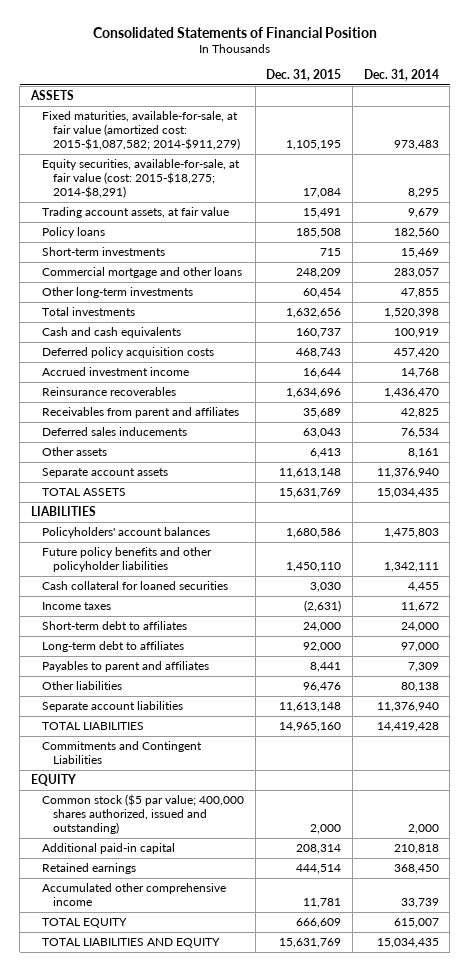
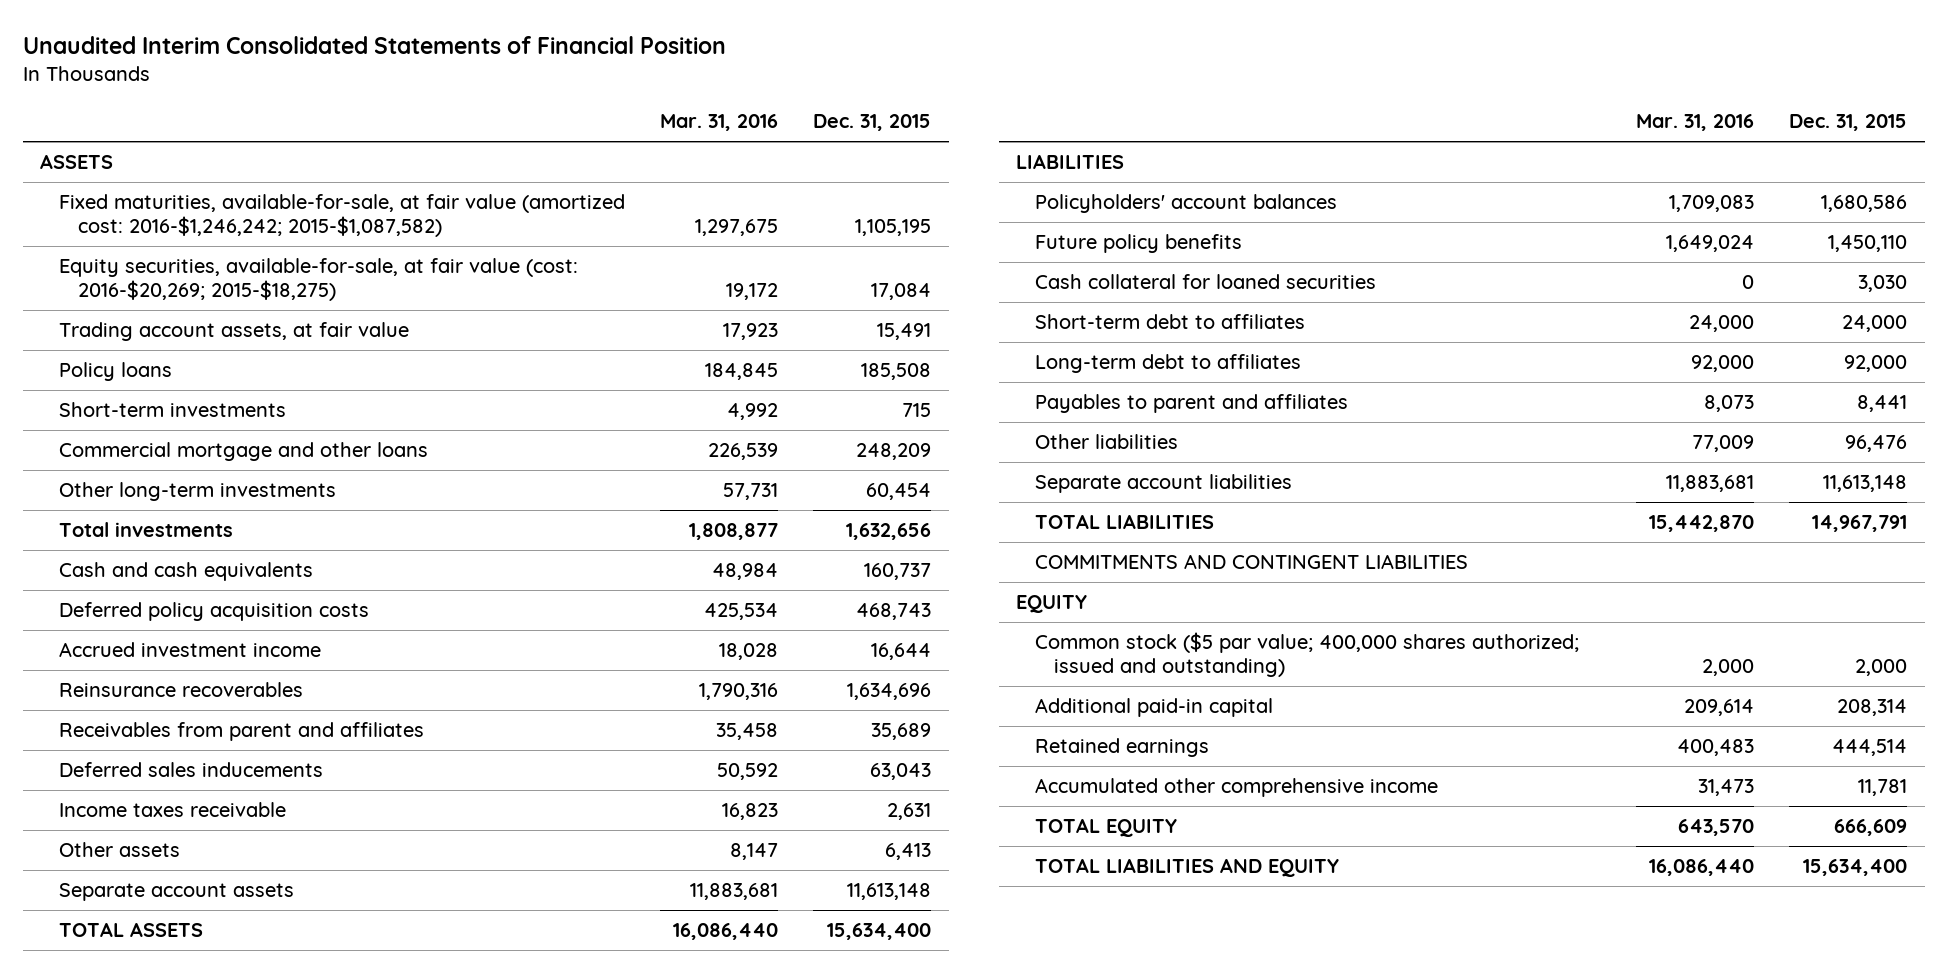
- Consolidated Statements of Financial Position
+ Unaudited Interim Consolidated Statements of Financial Position
- | Dec. 31, 2015 | Dec. 31, 2014
+ | Mar. 31, 2016 | Dec. 31, 2015
- Fixed maturities, available-for-sale, at fair value (amortized cost: 2015-$1,087,582; 2014-$911,279) | 1,105,195 | 973,483
- Equity securities, available-for-sale, at fair value (cost: 2015-$18,275; 2014-$8,291) | 17,084 | 8,295
+ Fixed maturities, available-for-sale, at fair value (amortized cost: 2016-$1,246,242; 2015-$1,087,582) | 1,297,675 | 1,105,195
+ Equity securities, available-for-sale, at fair value (cost: 2016-$20,269; 2015-$18,275) | 19,172 | 17,084
+ Income taxes receivable | 16,823 | 2,631
- TOTAL ASSETS | 15,631,769 | 15,034,435
+ TOTAL ASSETS | 16,086,440 | 15,634,400
- Future policy benefits and other policyholder liabilities | 1,450,110 | 1,342,111
+ Future policy benefits | 1,649,024 | 1,450,110
- Income taxes | (2,631) | 11,672
- TOTAL LIABILITIES | 14,965,160 | 14,419,428
- Commitments and Contingent Liabilities
+ TOTAL LIABILITIES | 15,442,870 | 14,967,791
+ COMMITMENTS AND CONTINGENT LIABILITIES
- Common stock ($5 par value; 400,000 shares authorized, issued and outstanding) | 2,000 | 2,000
+ Common stock ($5 par value; 400,000 shares authorized; issued and outstanding) | 2,000 | 2,000
- TOTAL LIABILITIES AND EQUITY | 15,631,769 | 15,034,435
+ TOTAL LIABILITIES AND EQUITY | 16,086,440 | 15,634,400

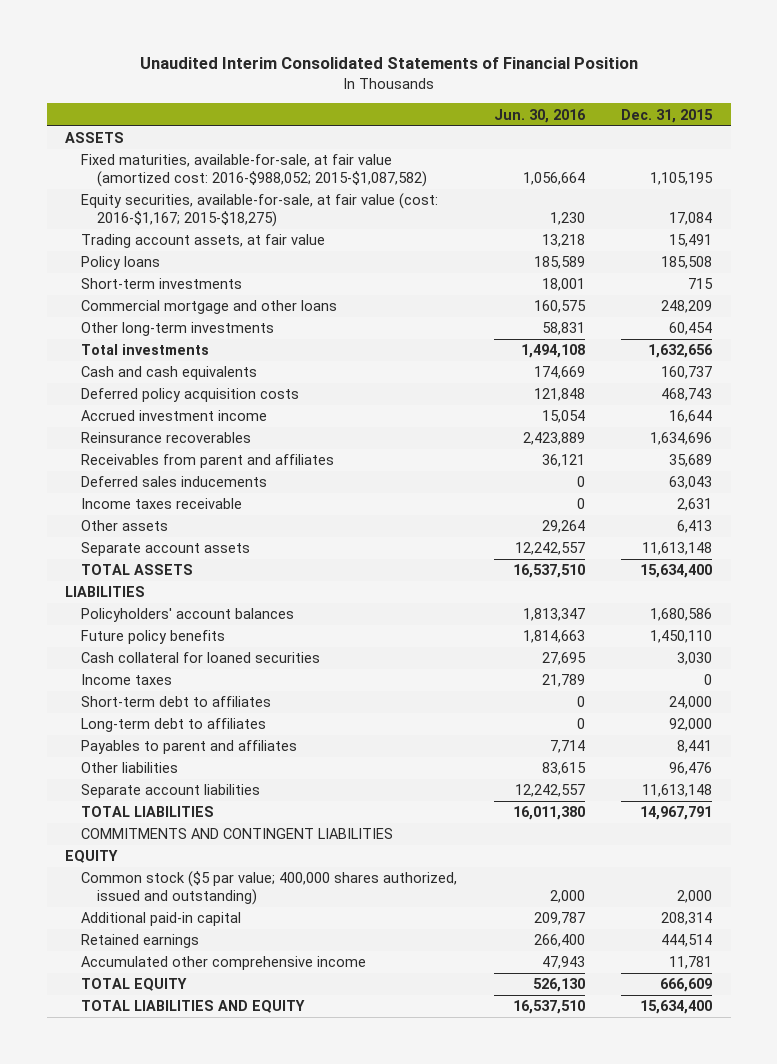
- | Mar. 31, 2016 | Dec. 31, 2015
+ | Jun. 30, 2016 | Dec. 31, 2015
- Fixed maturities, available-for-sale, at fair value (amortized cost: 2016-$1,246,242; 2015-$1,087,582) | 1,297,675 | 1,105,195
- Equity securities, available-for-sale, at fair value (cost: 2016-$20,269; 2015-$18,275) | 19,172 | 17,084
+ Fixed maturities, available-for-sale, at fair value (amortized cost: 2016-$988,052; 2015-$1,087,582) | 1,056,664 | 1,105,195
+ Equity securities, available-for-sale, at fair value (cost: 2016-$1,167; 2015-$18,275) | 1,230 | 17,084
+ Income taxes | 21,789 | 0
- Common stock ($5 par value; 400,000 shares authorized; issued and outstanding) | 2,000 | 2,000
+ Common stock ($5 par value; 400,000 shares authorized, issued and outstanding) | 2,000 | 2,000

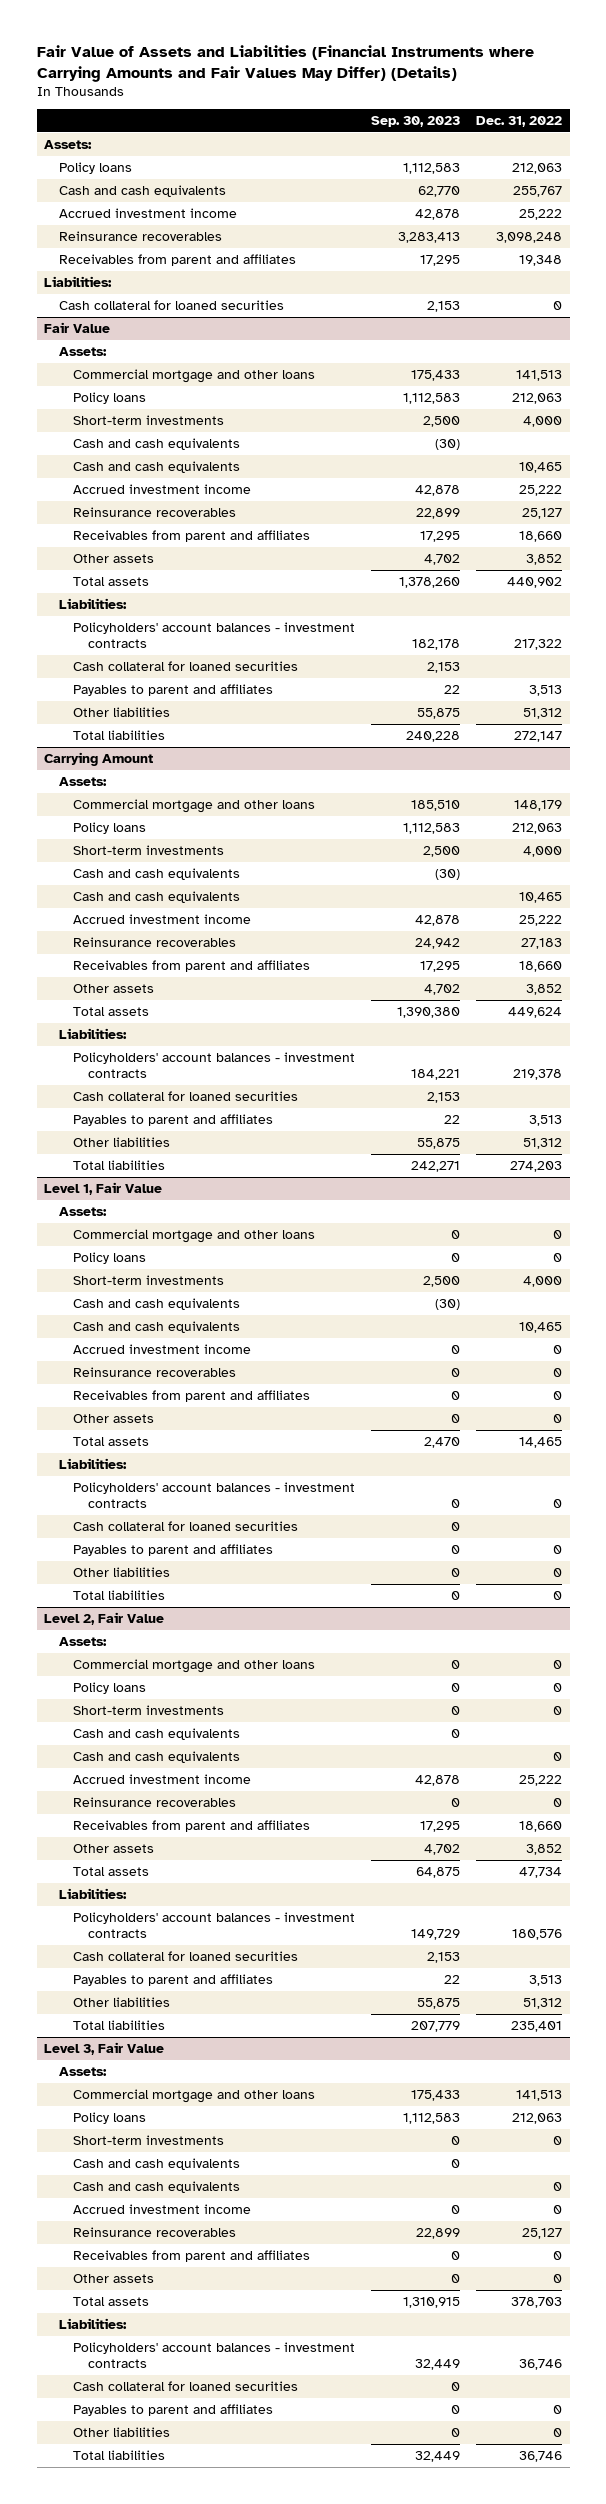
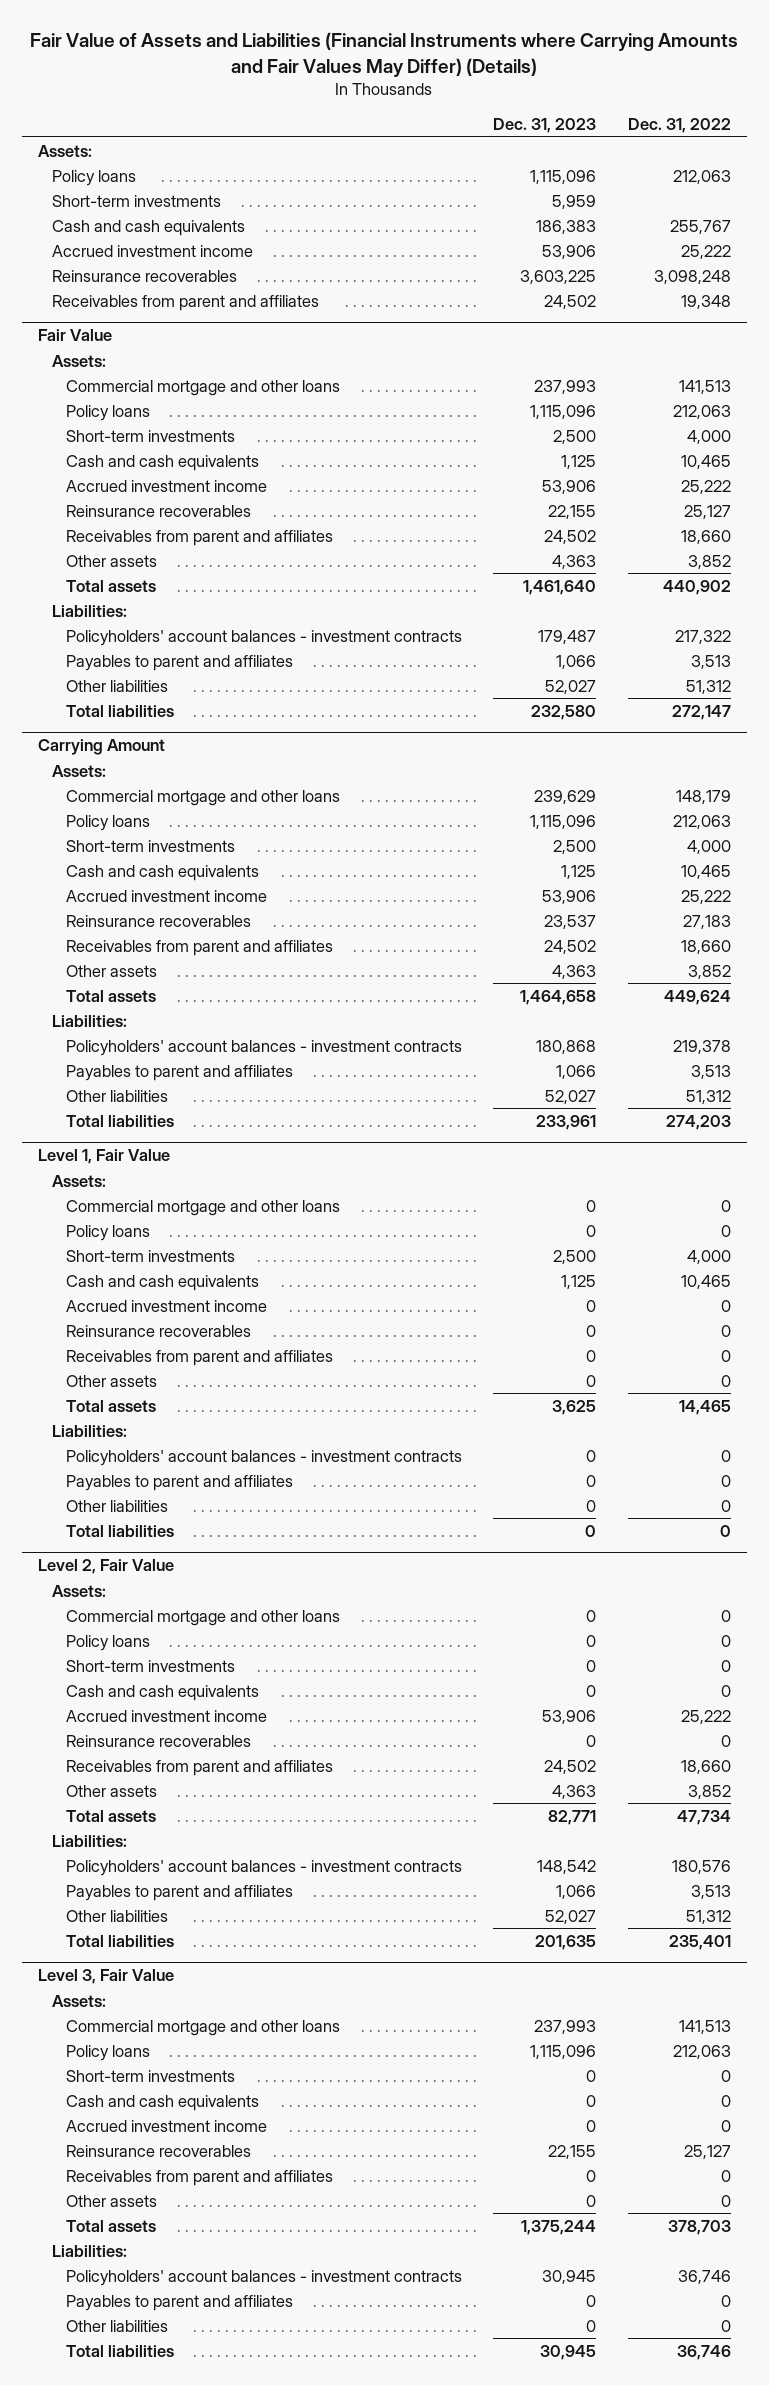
- | Sep. 30, 2023 | Dec. 31, 2022
+ | Dec. 31, 2023 | Dec. 31, 2022
+ Short-term investments | 5,959 |
- Liabilities:
- Cash collateral for loaned securities | 2,153 | 0
@ Fair Value
- Cash and cash equivalents | (30) |
- Cash collateral for loaned securities | 2,153 |
@ Carrying Amount
- Cash and cash equivalents | (30) |
- Cash collateral for loaned securities | 2,153 |
@ Level 1, Fair Value
- Cash and cash equivalents | (30) |
- Cash collateral for loaned securities | 0 |
@ Level 2, Fair Value
- Cash and cash equivalents | 0 |
- Cash collateral for loaned securities | 2,153 |
@ Level 3, Fair Value
- Cash and cash equivalents | 0 |
- Cash collateral for loaned securities | 0 |

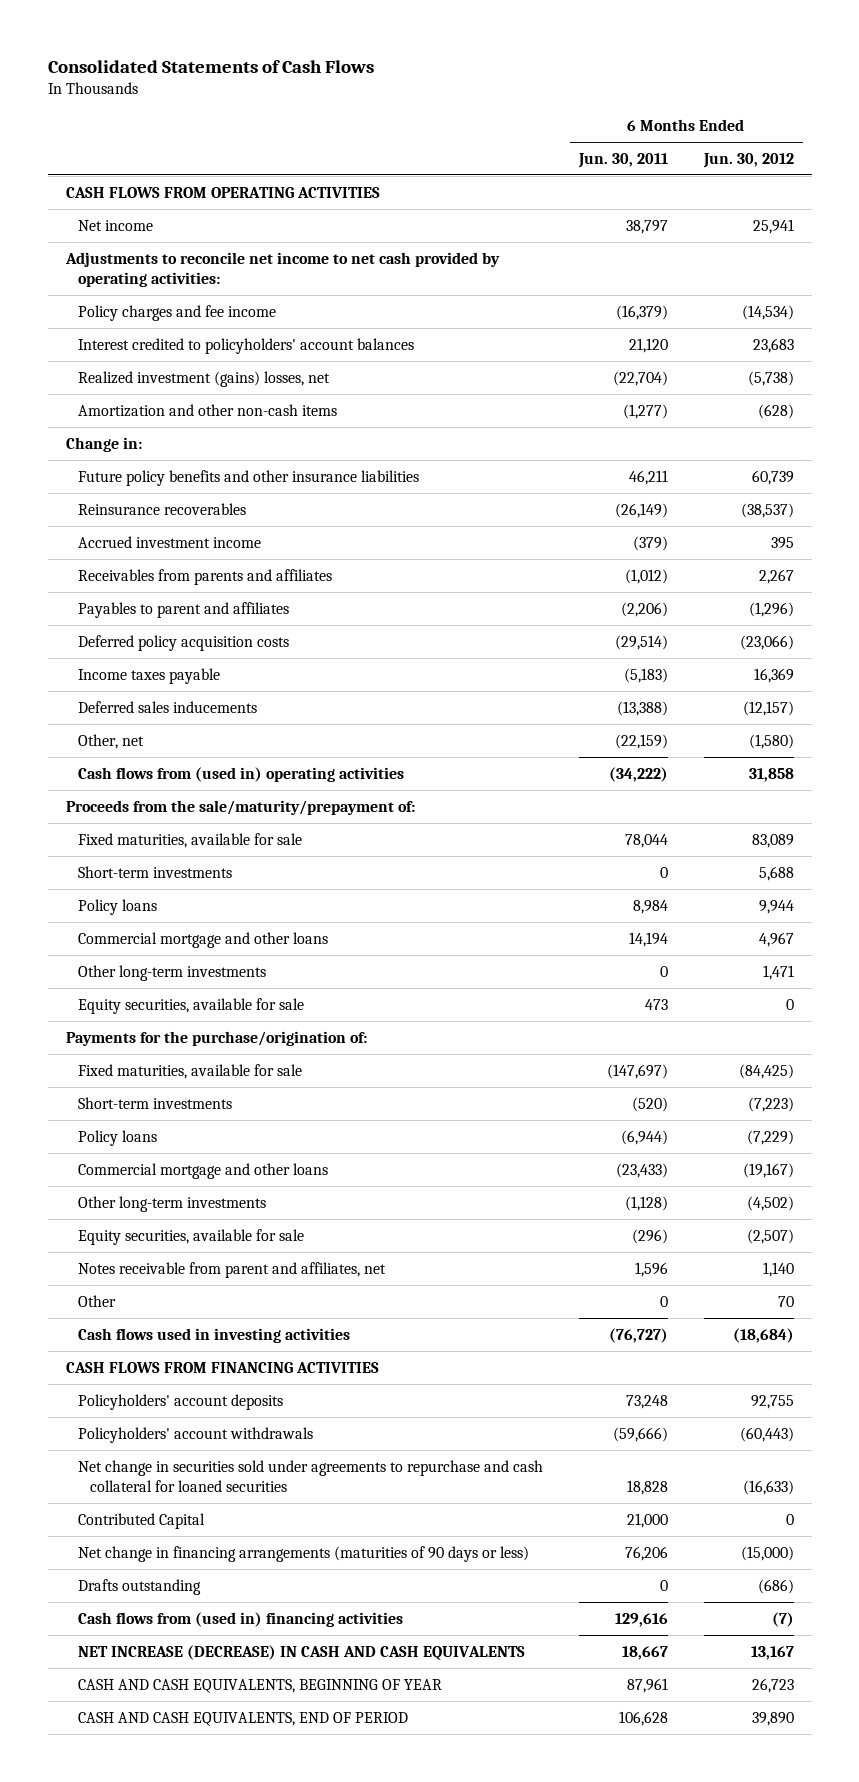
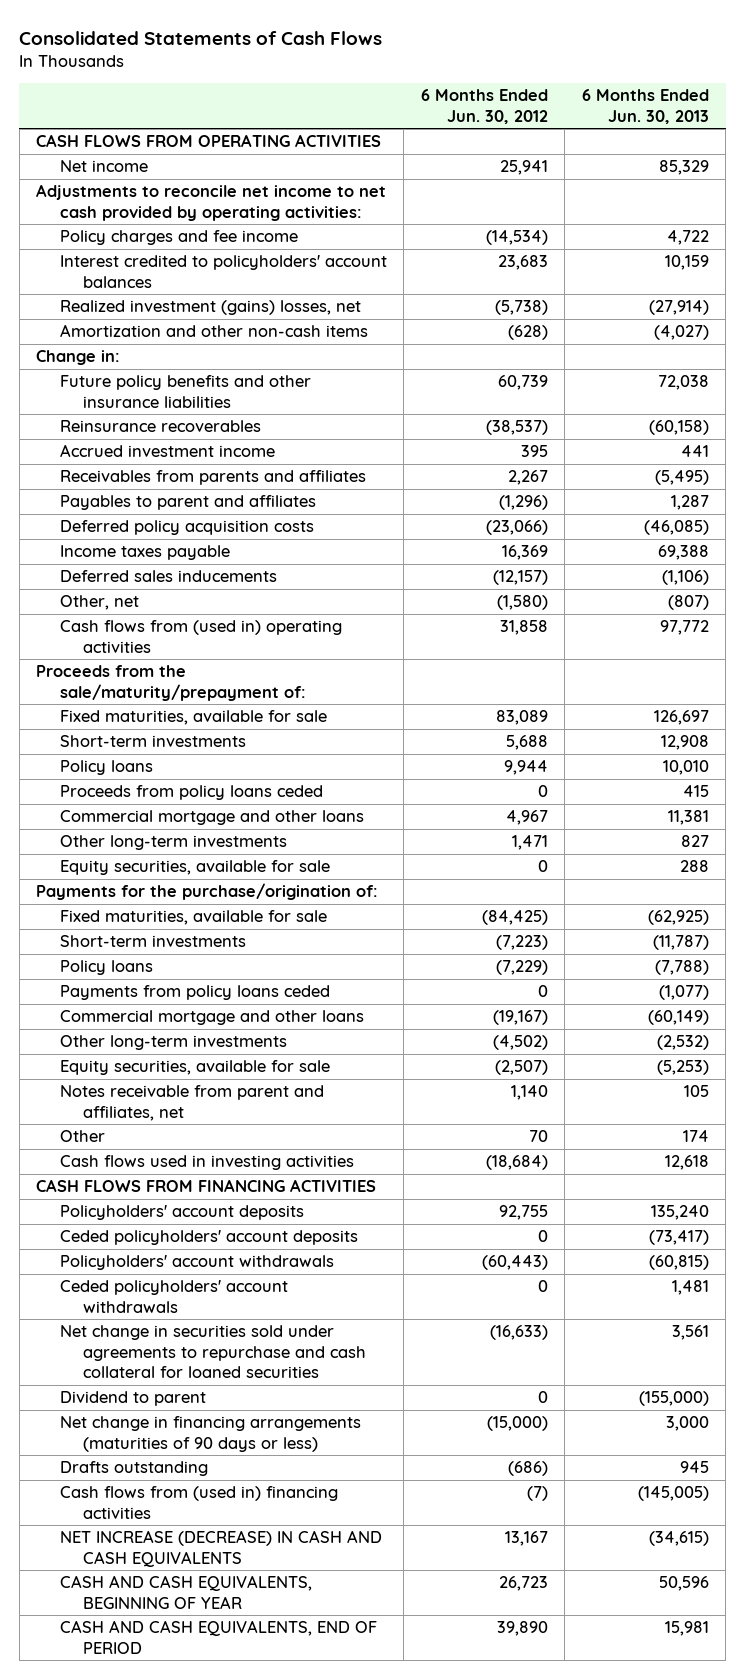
- | 6 Months Ended Jun. 30, 2011 | 6 Months Ended Jun. 30, 2012
+ | 6 Months Ended Jun. 30, 2012 | 6 Months Ended Jun. 30, 2013
+ Proceeds from policy loans ceded | 0 | 415
+ Payments from policy loans ceded | 0 | (1,077)
+ Ceded policyholders' account deposits | 0 | (73,417)
+ Ceded policyholders' account withdrawals | 0 | 1,481
- Contributed Capital | 21,000 | 0
+ Dividend to parent | 0 | (155,000)

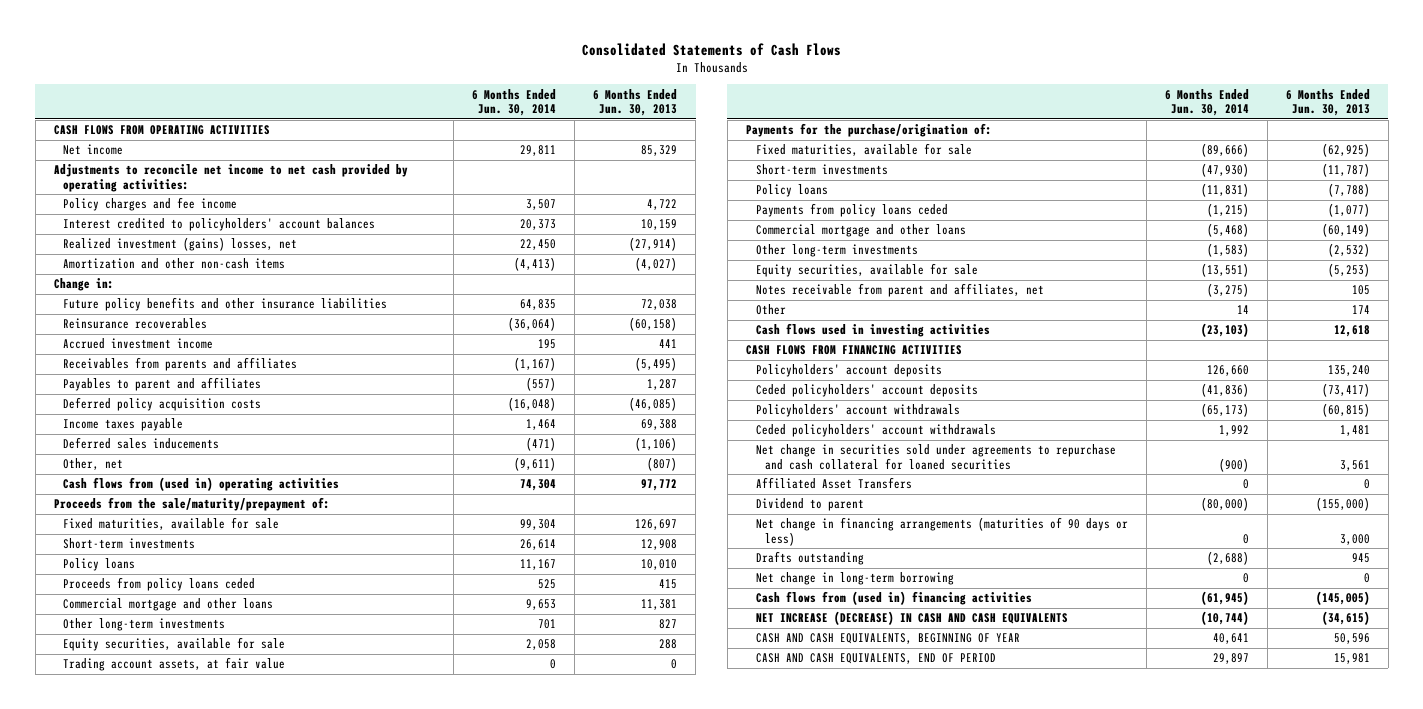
- | 6 Months Ended Jun. 30, 2012 | 6 Months Ended Jun. 30, 2013
+ | 6 Months Ended Jun. 30, 2014 | 6 Months Ended Jun. 30, 2013
+ Trading account assets, at fair value | 0 | 0
+ Affiliated Asset Transfers | 0 | 0
+ Net change in long-term borrowing | 0 | 0

